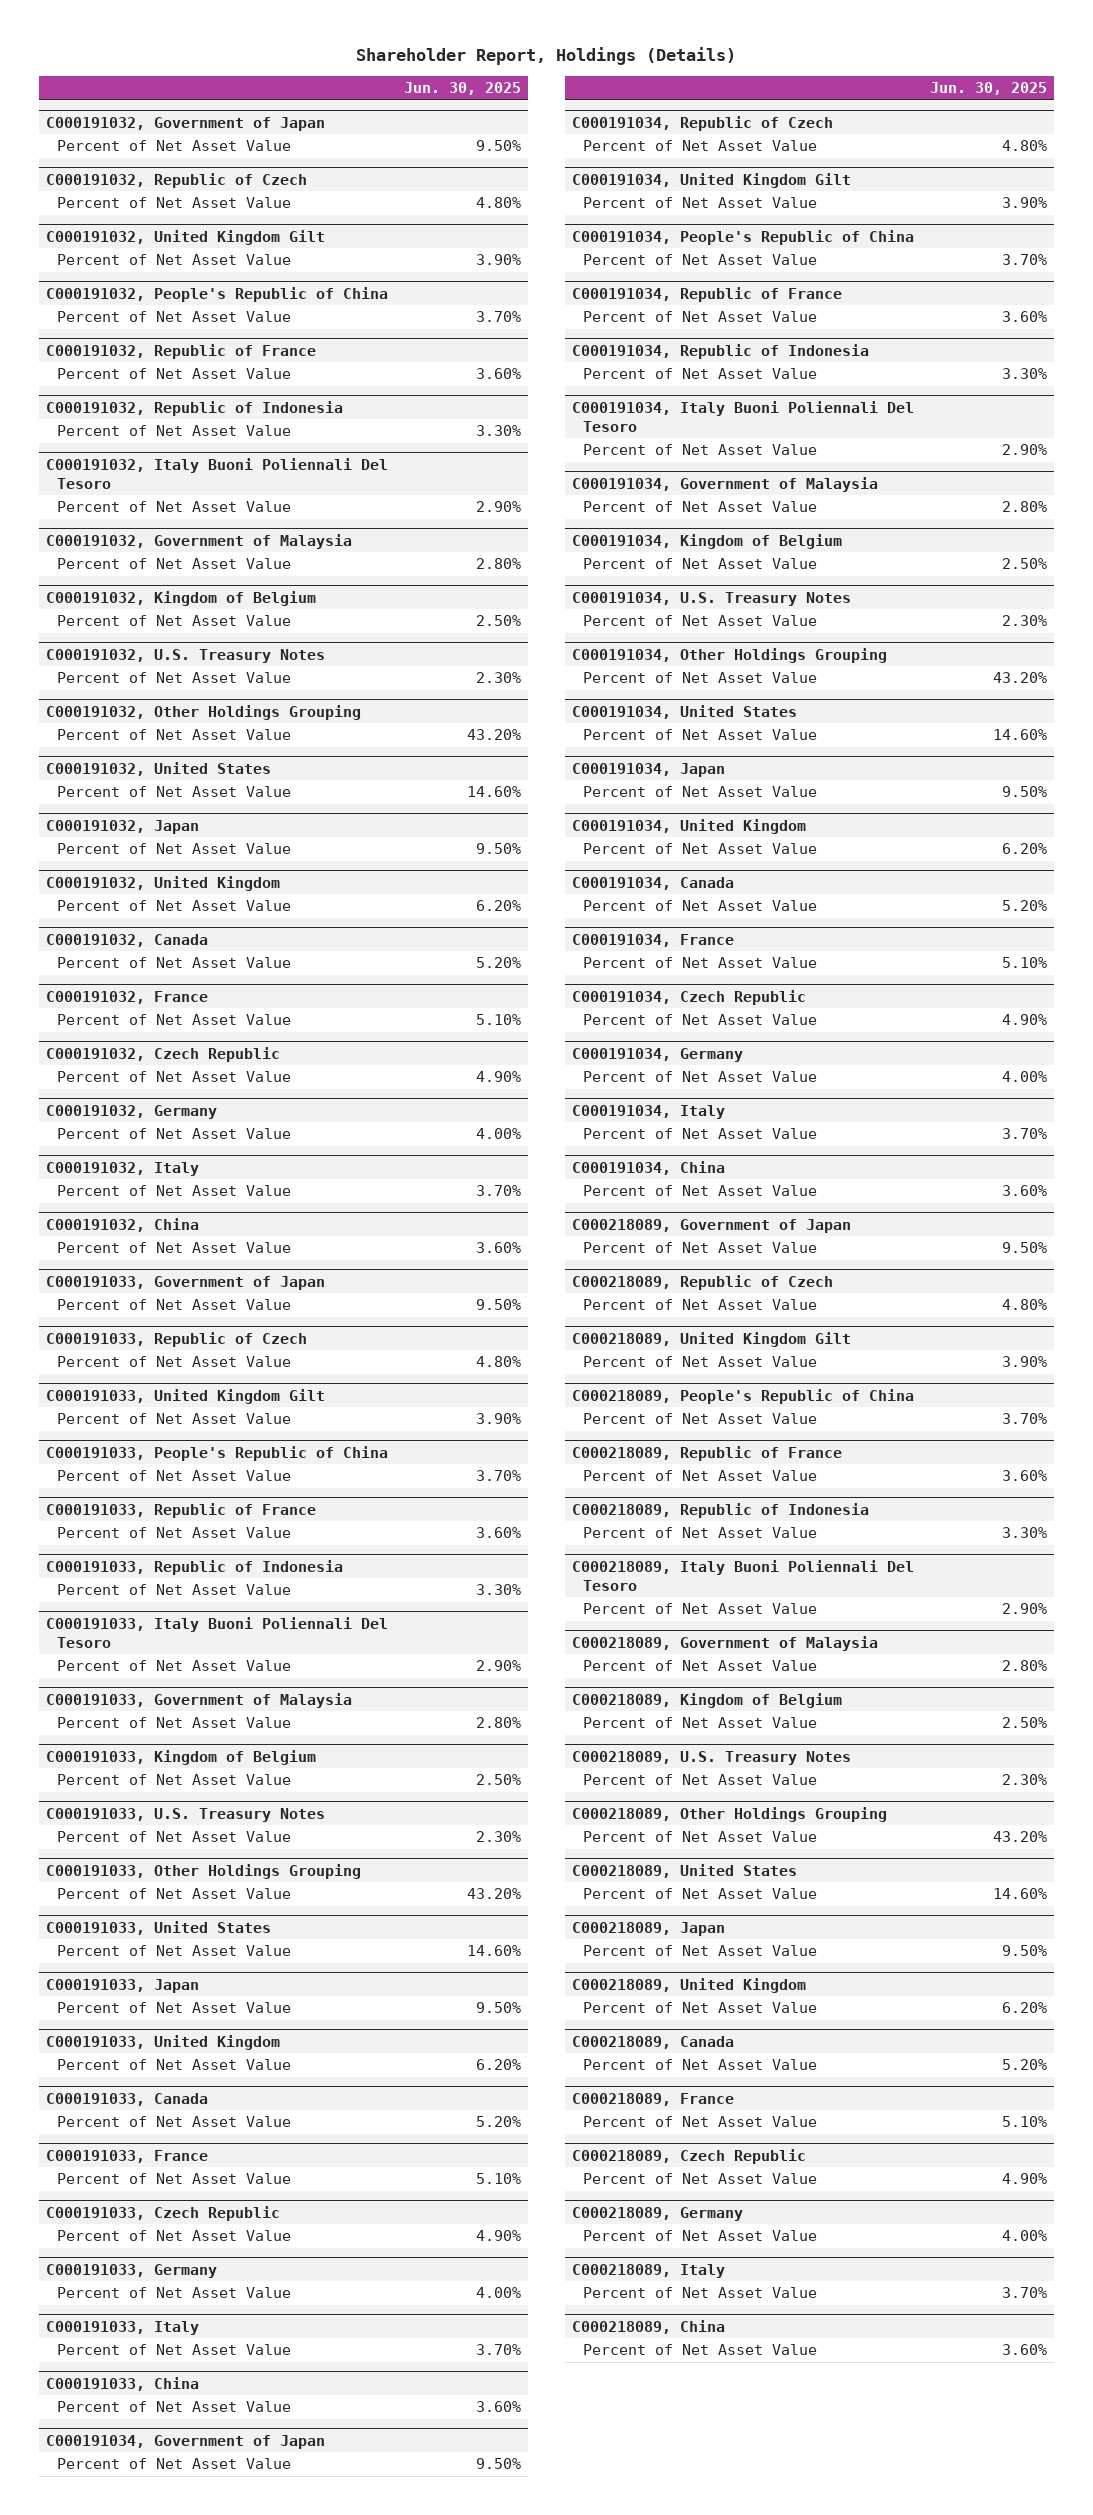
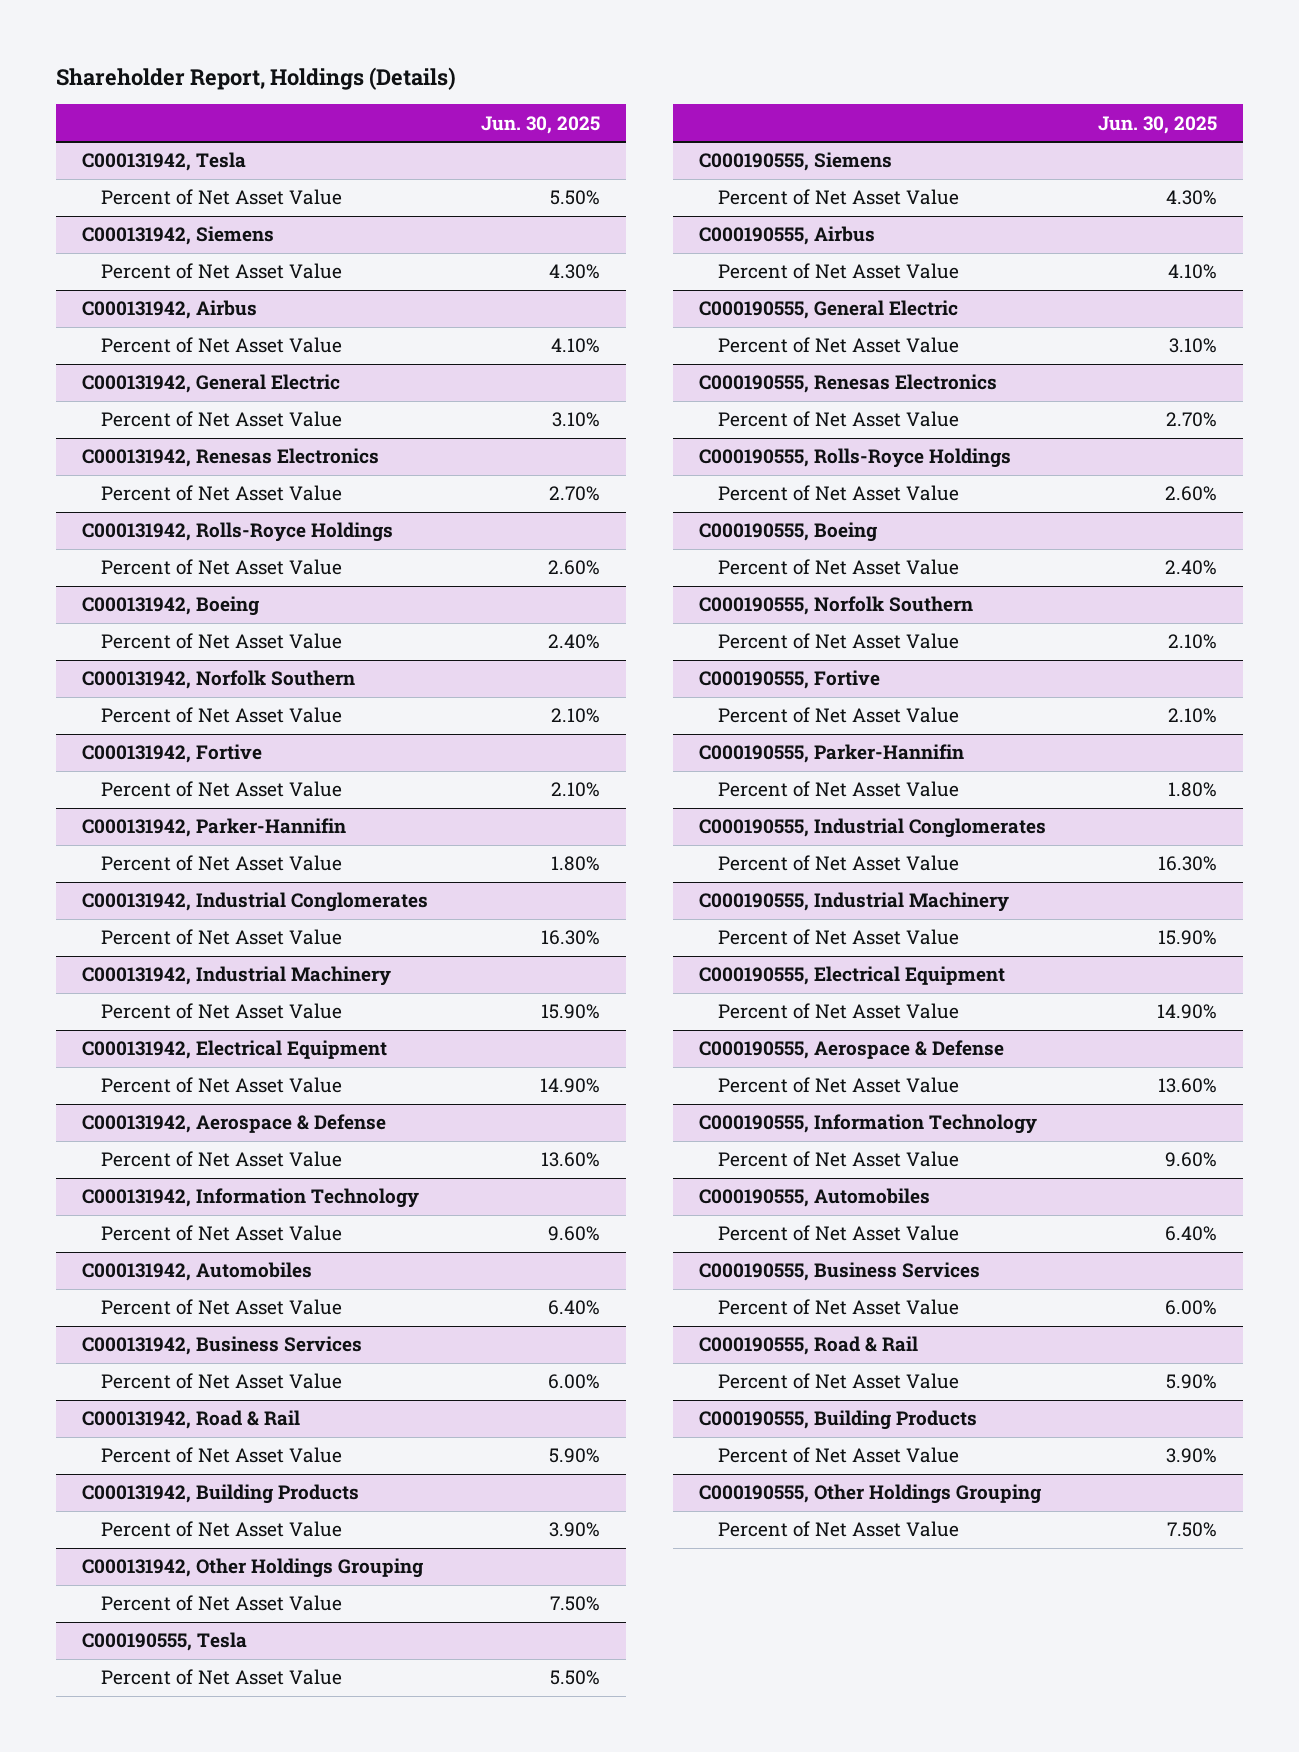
- C000191032, Government of Japan
- Percent of Net Asset Value | 9.50%
- C000191032, Republic of Czech
- Percent of Net Asset Value | 4.80%
- C000191032, United Kingdom Gilt
- Percent of Net Asset Value | 3.90%
- C000191032, People's Republic of China
- Percent of Net Asset Value | 3.70%
- C000191032, Republic of France
- Percent of Net Asset Value | 3.60%
- C000191032, Republic of Indonesia
- Percent of Net Asset Value | 3.30%
- C000191032, Italy Buoni Poliennali Del Tesoro
- Percent of Net Asset Value | 2.90%
- C000191032, Government of Malaysia
- Percent of Net Asset Value | 2.80%
- C000191032, Kingdom of Belgium
- Percent of Net Asset Value | 2.50%
- C000191032, U.S. Treasury Notes
- Percent of Net Asset Value | 2.30%
- C000191032, Other Holdings Grouping
- Percent of Net Asset Value | 43.20%
- C000191032, United States
- Percent of Net Asset Value | 14.60%
- C000191032, Japan
- Percent of Net Asset Value | 9.50%
- C000191032, United Kingdom
- Percent of Net Asset Value | 6.20%
- C000191032, Canada
- Percent of Net Asset Value | 5.20%
- C000191032, France
- Percent of Net Asset Value | 5.10%
- C000191032, Czech Republic
- Percent of Net Asset Value | 4.90%
- C000191032, Germany
- Percent of Net Asset Value | 4.00%
- C000191032, Italy
- Percent of Net Asset Value | 3.70%
- C000191032, China
- Percent of Net Asset Value | 3.60%
- C000191033, Government of Japan
- Percent of Net Asset Value | 9.50%
- C000191033, Republic of Czech
- Percent of Net Asset Value | 4.80%
- C000191033, United Kingdom Gilt
- Percent of Net Asset Value | 3.90%
- C000191033, People's Republic of China
- Percent of Net Asset Value | 3.70%
- C000191033, Republic of France
- Percent of Net Asset Value | 3.60%
- C000191033, Republic of Indonesia
- Percent of Net Asset Value | 3.30%
- C000191033, Italy Buoni Poliennali Del Tesoro
- Percent of Net Asset Value | 2.90%
- C000191033, Government of Malaysia
- Percent of Net Asset Value | 2.80%
- C000191033, Kingdom of Belgium
- Percent of Net Asset Value | 2.50%
- C000191033, U.S. Treasury Notes
- Percent of Net Asset Value | 2.30%
- C000191033, Other Holdings Grouping
- Percent of Net Asset Value | 43.20%
- C000191033, United States
- Percent of Net Asset Value | 14.60%
- C000191033, Japan
- Percent of Net Asset Value | 9.50%
- C000191033, United Kingdom
- Percent of Net Asset Value | 6.20%
- C000191033, Canada
- Percent of Net Asset Value | 5.20%
- C000191033, France
- Percent of Net Asset Value | 5.10%
- C000191033, Czech Republic
- Percent of Net Asset Value | 4.90%
- C000191033, Germany
- Percent of Net Asset Value | 4.00%
- C000191033, Italy
- Percent of Net Asset Value | 3.70%
- C000191033, China
- Percent of Net Asset Value | 3.60%
- C000191034, Government of Japan
- Percent of Net Asset Value | 9.50%
- C000191034, Republic of Czech
- Percent of Net Asset Value | 4.80%
- C000191034, United Kingdom Gilt
+ C000131942, Tesla
+ Percent of Net Asset Value | 5.50%
+ C000131942, Siemens
+ Percent of Net Asset Value | 4.30%
+ C000131942, Airbus
+ Percent of Net Asset Value | 4.10%
+ C000131942, General Electric
+ Percent of Net Asset Value | 3.10%
+ C000131942, Renesas Electronics
+ Percent of Net Asset Value | 2.70%
+ C000131942, Rolls-Royce Holdings
+ Percent of Net Asset Value | 2.60%
+ C000131942, Boeing
+ Percent of Net Asset Value | 2.40%
+ C000131942, Norfolk Southern
+ Percent of Net Asset Value | 2.10%
+ C000131942, Fortive
+ Percent of Net Asset Value | 2.10%
+ C000131942, Parker-Hannifin
+ Percent of Net Asset Value | 1.80%
+ C000131942, Industrial Conglomerates
+ Percent of Net Asset Value | 16.30%
+ C000131942, Industrial Machinery
+ Percent of Net Asset Value | 15.90%
+ C000131942, Electrical Equipment
+ Percent of Net Asset Value | 14.90%
+ C000131942, Aerospace & Defense
+ Percent of Net Asset Value | 13.60%
+ C000131942, Information Technology
+ Percent of Net Asset Value | 9.60%
+ C000131942, Automobiles
+ Percent of Net Asset Value | 6.40%
+ C000131942, Business Services
+ Percent of Net Asset Value | 6.00%
+ C000131942, Road & Rail
+ Percent of Net Asset Value | 5.90%
+ C000131942, Building Products
- C000191034, People's Republic of China
- Percent of Net Asset Value | 3.70%
- C000191034, Republic of France
- Percent of Net Asset Value | 3.60%
- C000191034, Republic of Indonesia
- Percent of Net Asset Value | 3.30%
- C000191034, Italy Buoni Poliennali Del Tesoro
- Percent of Net Asset Value | 2.90%
- C000191034, Government of Malaysia
- Percent of Net Asset Value | 2.80%
- C000191034, Kingdom of Belgium
- Percent of Net Asset Value | 2.50%
- C000191034, U.S. Treasury Notes
- Percent of Net Asset Value | 2.30%
- C000191034, Other Holdings Grouping
- Percent of Net Asset Value | 43.20%
- C000191034, United States
- Percent of Net Asset Value | 14.60%
- C000191034, Japan
- Percent of Net Asset Value | 9.50%
- C000191034, United Kingdom
- Percent of Net Asset Value | 6.20%
- C000191034, Canada
- Percent of Net Asset Value | 5.20%
- C000191034, France
- Percent of Net Asset Value | 5.10%
- C000191034, Czech Republic
- Percent of Net Asset Value | 4.90%
- C000191034, Germany
- Percent of Net Asset Value | 4.00%
- C000191034, Italy
- Percent of Net Asset Value | 3.70%
- C000191034, China
- Percent of Net Asset Value | 3.60%
- C000218089, Government of Japan
- Percent of Net Asset Value | 9.50%
- C000218089, Republic of Czech
- Percent of Net Asset Value | 4.80%
- C000218089, United Kingdom Gilt
+ C000131942, Other Holdings Grouping
+ Percent of Net Asset Value | 7.50%
+ C000190555, Tesla
+ Percent of Net Asset Value | 5.50%
+ C000190555, Siemens
+ Percent of Net Asset Value | 4.30%
+ C000190555, Airbus
+ Percent of Net Asset Value | 4.10%
+ C000190555, General Electric
+ Percent of Net Asset Value | 3.10%
+ C000190555, Renesas Electronics
+ Percent of Net Asset Value | 2.70%
+ C000190555, Rolls-Royce Holdings
+ Percent of Net Asset Value | 2.60%
+ C000190555, Boeing
+ Percent of Net Asset Value | 2.40%
+ C000190555, Norfolk Southern
+ Percent of Net Asset Value | 2.10%
+ C000190555, Fortive
+ Percent of Net Asset Value | 2.10%
+ C000190555, Parker-Hannifin
+ Percent of Net Asset Value | 1.80%
+ C000190555, Industrial Conglomerates
+ Percent of Net Asset Value | 16.30%
+ C000190555, Industrial Machinery
+ Percent of Net Asset Value | 15.90%
+ C000190555, Electrical Equipment
+ Percent of Net Asset Value | 14.90%
+ C000190555, Aerospace & Defense
+ Percent of Net Asset Value | 13.60%
+ C000190555, Information Technology
+ Percent of Net Asset Value | 9.60%
+ C000190555, Automobiles
+ Percent of Net Asset Value | 6.40%
+ C000190555, Business Services
+ Percent of Net Asset Value | 6.00%
+ C000190555, Road & Rail
+ Percent of Net Asset Value | 5.90%
+ C000190555, Building Products
- C000218089, People's Republic of China
- Percent of Net Asset Value | 3.70%
- C000218089, Republic of France
- Percent of Net Asset Value | 3.60%
- C000218089, Republic of Indonesia
- Percent of Net Asset Value | 3.30%
- C000218089, Italy Buoni Poliennali Del Tesoro
- Percent of Net Asset Value | 2.90%
- C000218089, Government of Malaysia
- Percent of Net Asset Value | 2.80%
- C000218089, Kingdom of Belgium
- Percent of Net Asset Value | 2.50%
- C000218089, U.S. Treasury Notes
- Percent of Net Asset Value | 2.30%
- C000218089, Other Holdings Grouping
- Percent of Net Asset Value | 43.20%
- C000218089, United States
- Percent of Net Asset Value | 14.60%
- C000218089, Japan
- Percent of Net Asset Value | 9.50%
- C000218089, United Kingdom
- Percent of Net Asset Value | 6.20%
- C000218089, Canada
- Percent of Net Asset Value | 5.20%
- C000218089, France
- Percent of Net Asset Value | 5.10%
- C000218089, Czech Republic
- Percent of Net Asset Value | 4.90%
- C000218089, Germany
- Percent of Net Asset Value | 4.00%
- C000218089, Italy
- Percent of Net Asset Value | 3.70%
- C000218089, China
- Percent of Net Asset Value | 3.60%
+ C000190555, Other Holdings Grouping
+ Percent of Net Asset Value | 7.50%

